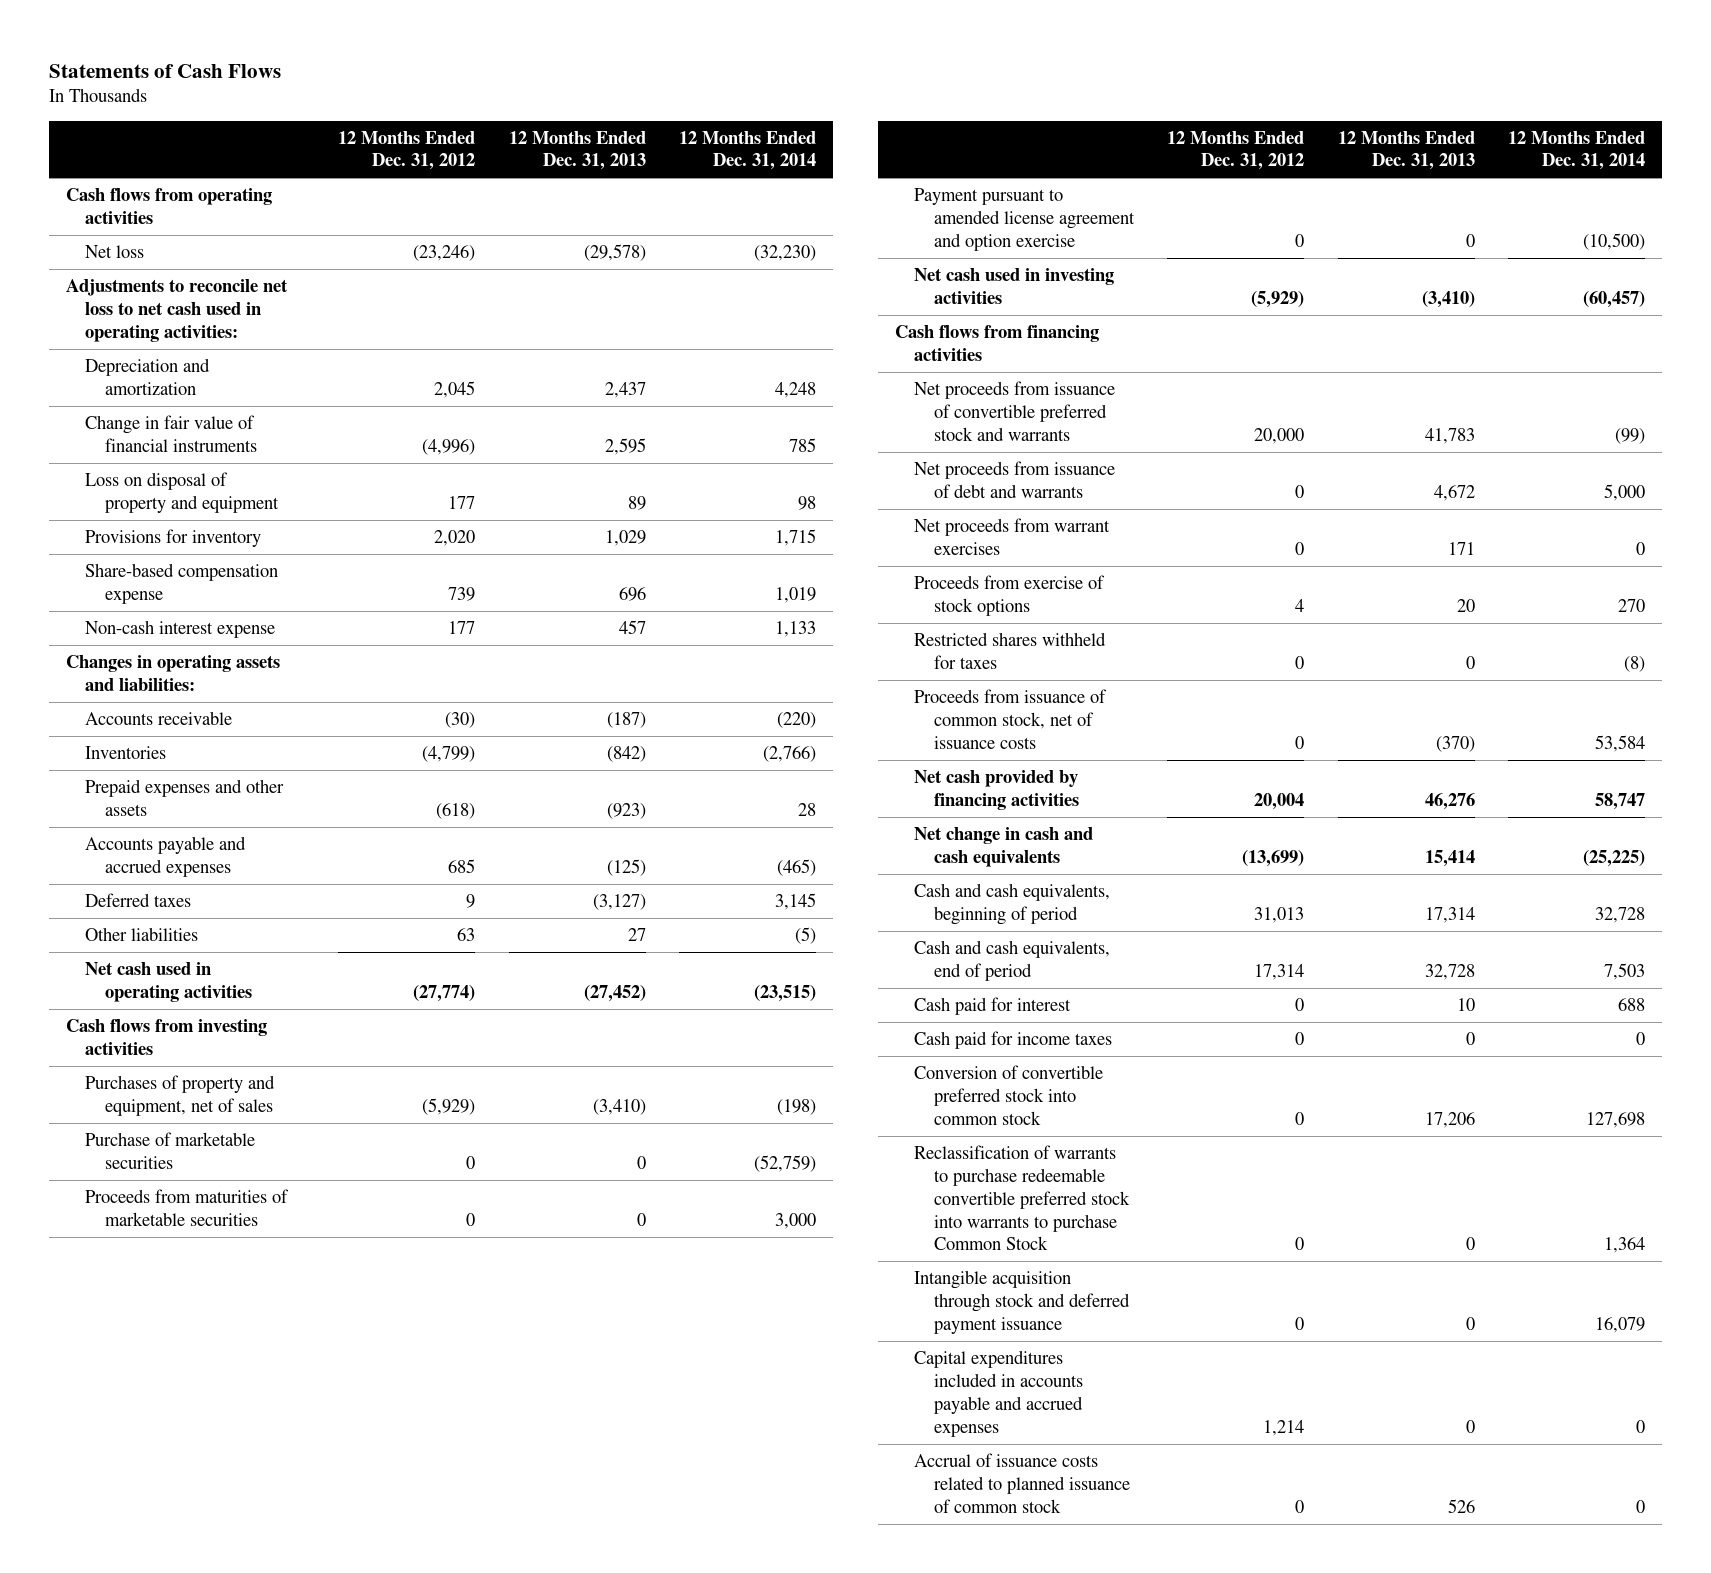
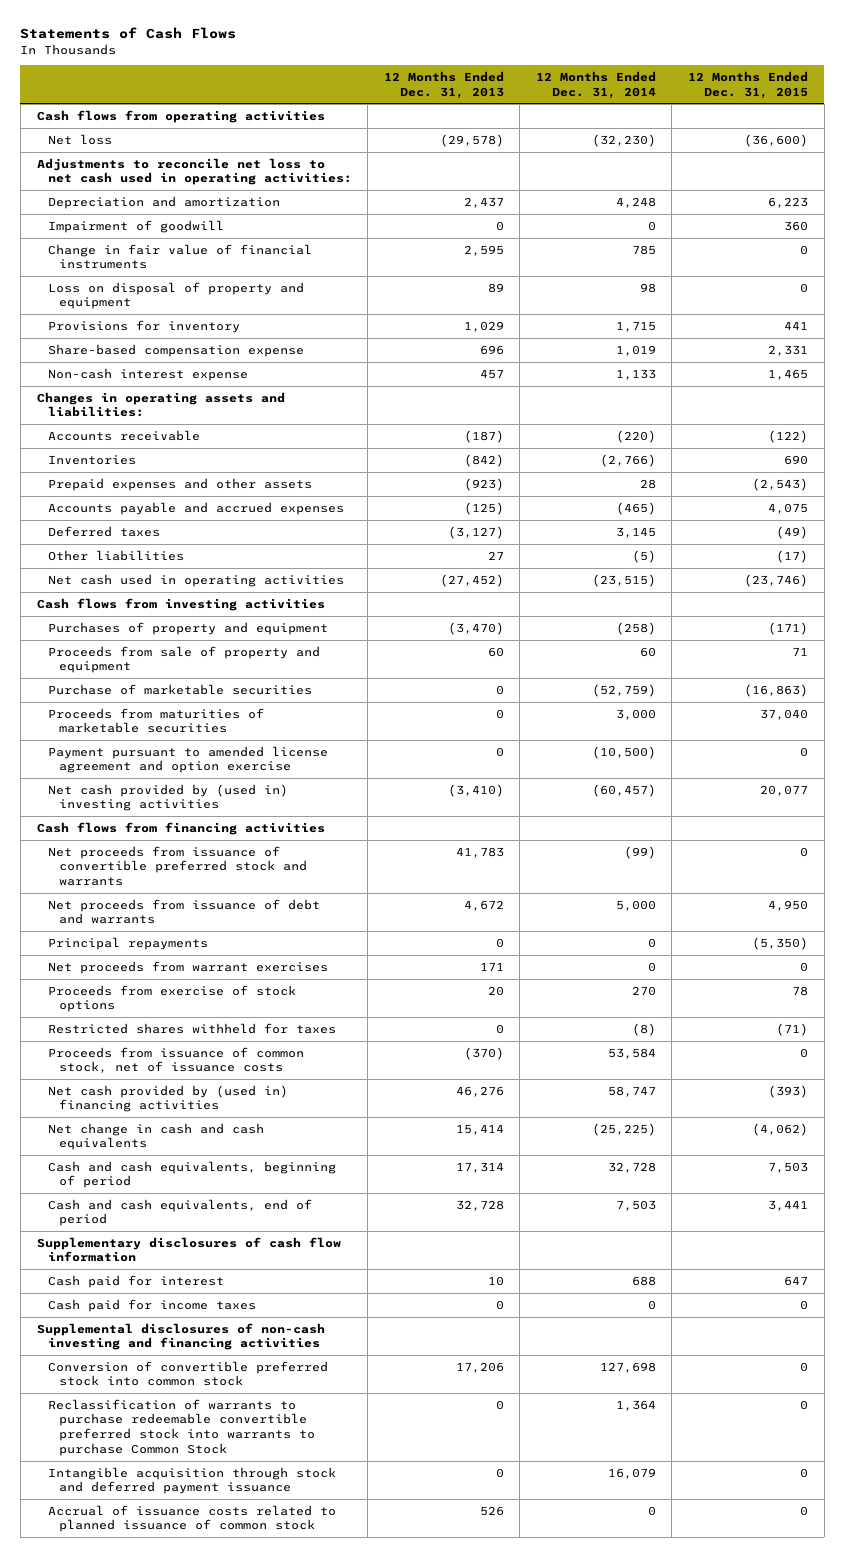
- | 12 Months Ended Dec. 31, 2012 | 12 Months Ended Dec. 31, 2013 | 12 Months Ended Dec. 31, 2014
+ | 12 Months Ended Dec. 31, 2013 | 12 Months Ended Dec. 31, 2014 | 12 Months Ended Dec. 31, 2015
+ Impairment of goodwill | 0 | 0 | 360
- Purchases of property and equipment, net of sales | (5,929) | (3,410) | (198)
+ Purchases of property and equipment | (3,470) | (258) | (171)
+ Proceeds from sale of property and equipment | 60 | 60 | 71
- Net cash used in investing activities | (5,929) | (3,410) | (60,457)
+ Net cash provided by (used in) investing activities | (3,410) | (60,457) | 20,077
+ Principal repayments | 0 | 0 | (5,350)
- Net cash provided by financing activities | 20,004 | 46,276 | 58,747
+ Net cash provided by (used in) financing activities | 46,276 | 58,747 | (393)
+ Supplementary disclosures of cash flow information
+ Supplemental disclosures of non-cash investing and financing activities
- Capital expenditures included in accounts payable and accrued expenses | 1,214 | 0 | 0

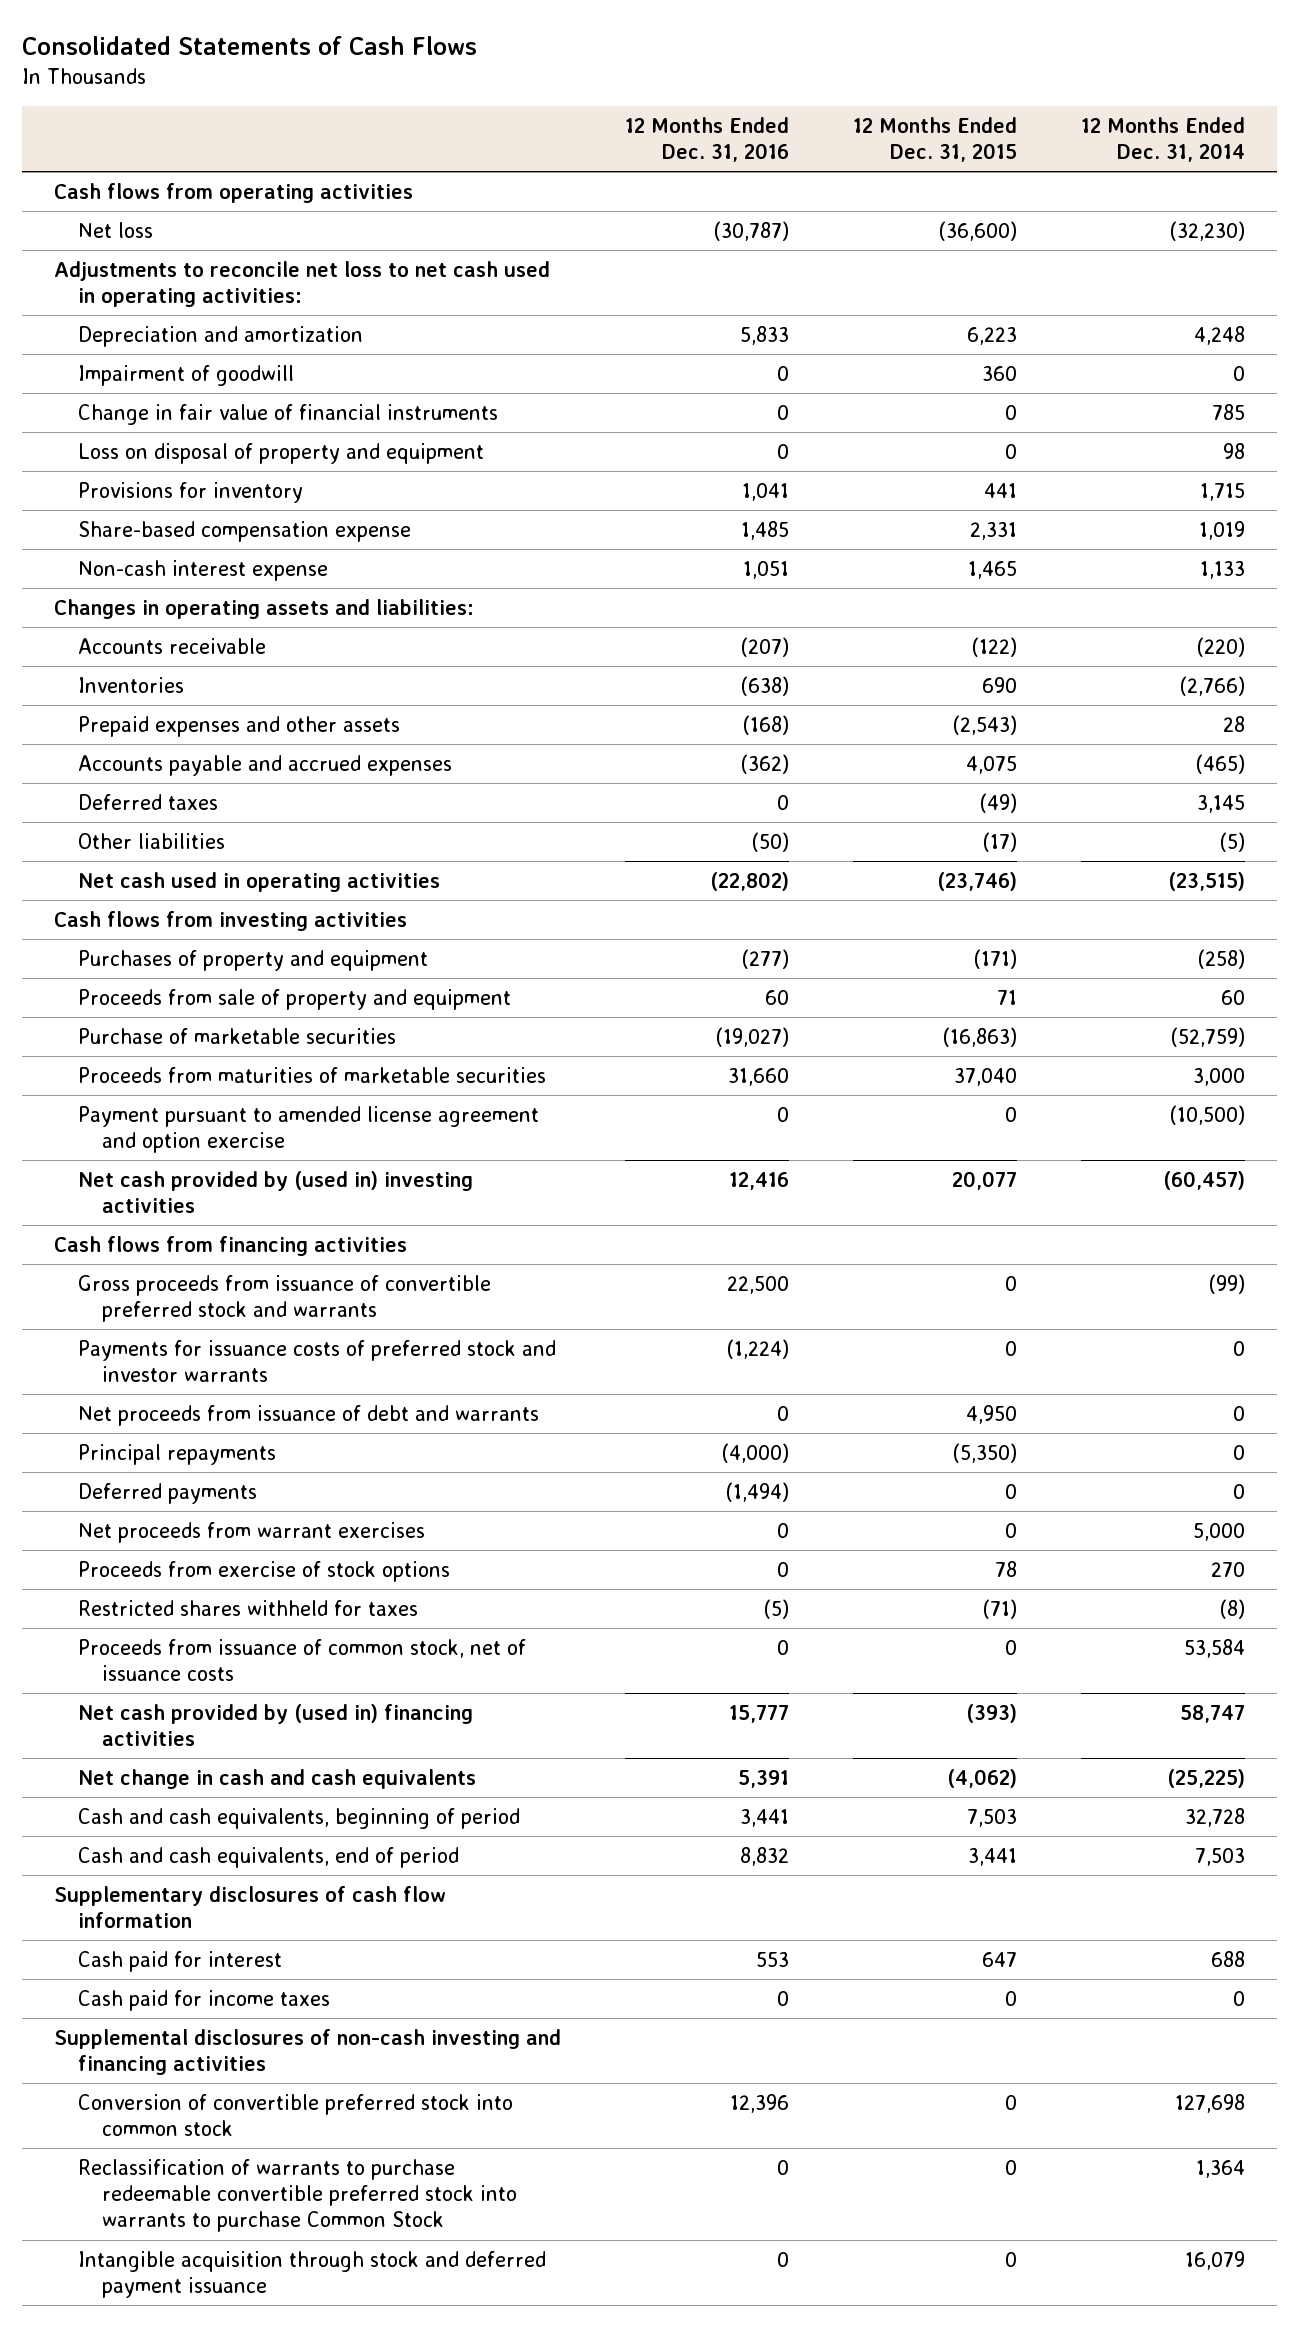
- Statements of Cash Flows
+ Consolidated Statements of Cash Flows
- | 12 Months Ended Dec. 31, 2013 | 12 Months Ended Dec. 31, 2014 | 12 Months Ended Dec. 31, 2015
+ | 12 Months Ended Dec. 31, 2016 | 12 Months Ended Dec. 31, 2015 | 12 Months Ended Dec. 31, 2014
- Net proceeds from issuance of convertible preferred stock and warrants | 41,783 | (99) | 0
- Net proceeds from issuance of debt and warrants | 4,672 | 5,000 | 4,950
+ Gross proceeds from issuance of convertible preferred stock and warrants | 22,500 | 0 | (99)
+ Payments for issuance costs of preferred stock and investor warrants | (1,224) | 0 | 0
+ Net proceeds from issuance of debt and warrants | 0 | 4,950 | 0
- Net proceeds from warrant exercises | 171 | 0 | 0
+ Deferred payments | (1,494) | 0 | 0
+ Net proceeds from warrant exercises | 0 | 0 | 5,000
- Accrual of issuance costs related to planned issuance of common stock | 526 | 0 | 0

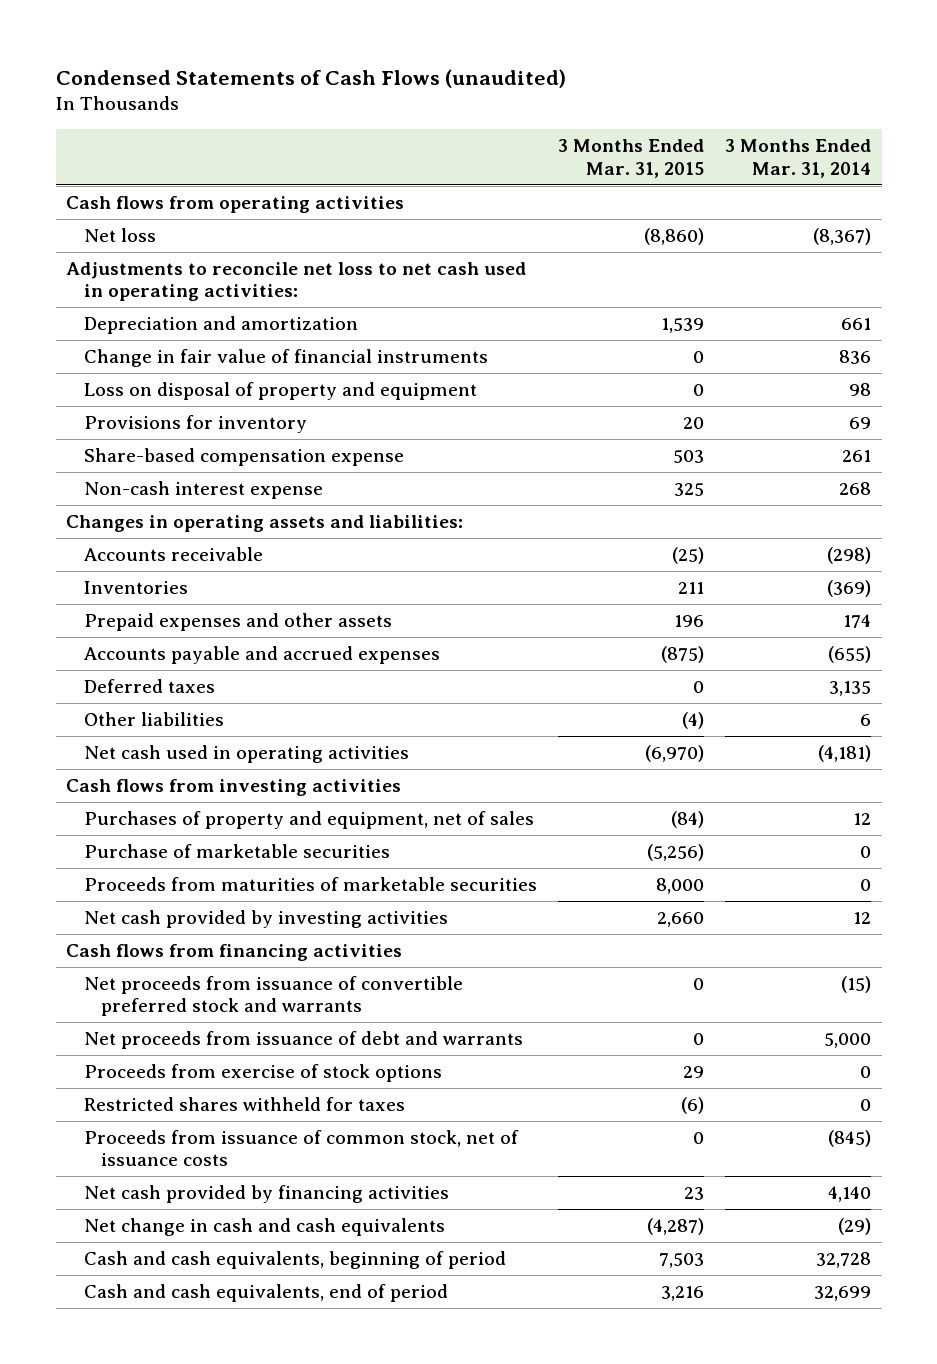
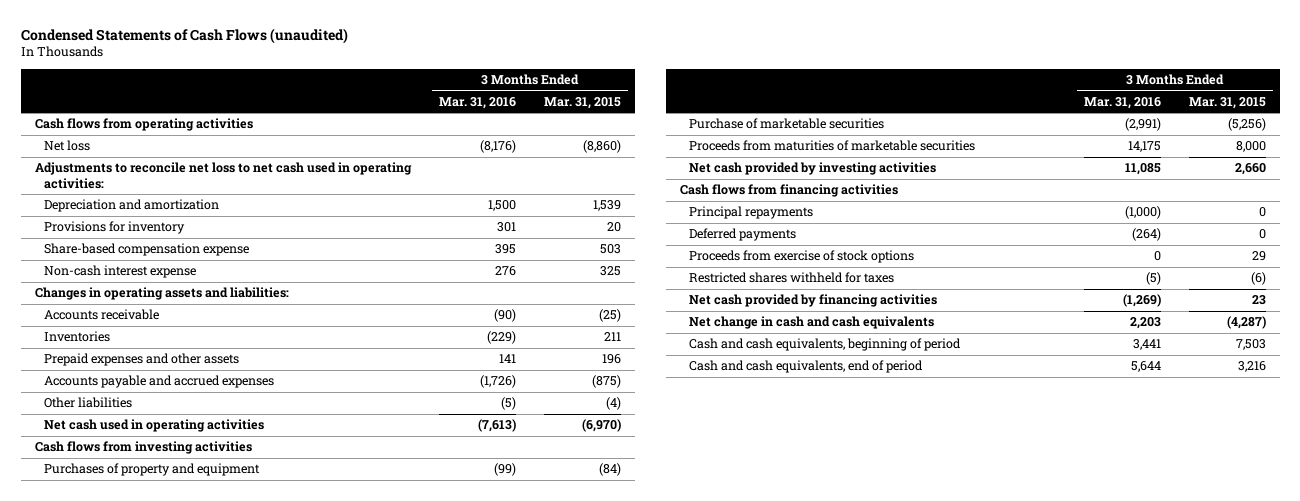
- | 3 Months Ended Mar. 31, 2015 | 3 Months Ended Mar. 31, 2014
+ | 3 Months Ended Mar. 31, 2016 | 3 Months Ended Mar. 31, 2015
- Change in fair value of financial instruments | 0 | 836
- Loss on disposal of property and equipment | 0 | 98
- Deferred taxes | 0 | 3,135
- Purchases of property and equipment, net of sales | (84) | 12
+ Purchases of property and equipment | (99) | (84)
- Net proceeds from issuance of convertible preferred stock and warrants | 0 | (15)
- Net proceeds from issuance of debt and warrants | 0 | 5,000
+ Principal repayments | (1,000) | 0
+ Deferred payments | (264) | 0
- Proceeds from issuance of common stock, net of issuance costs | 0 | (845)

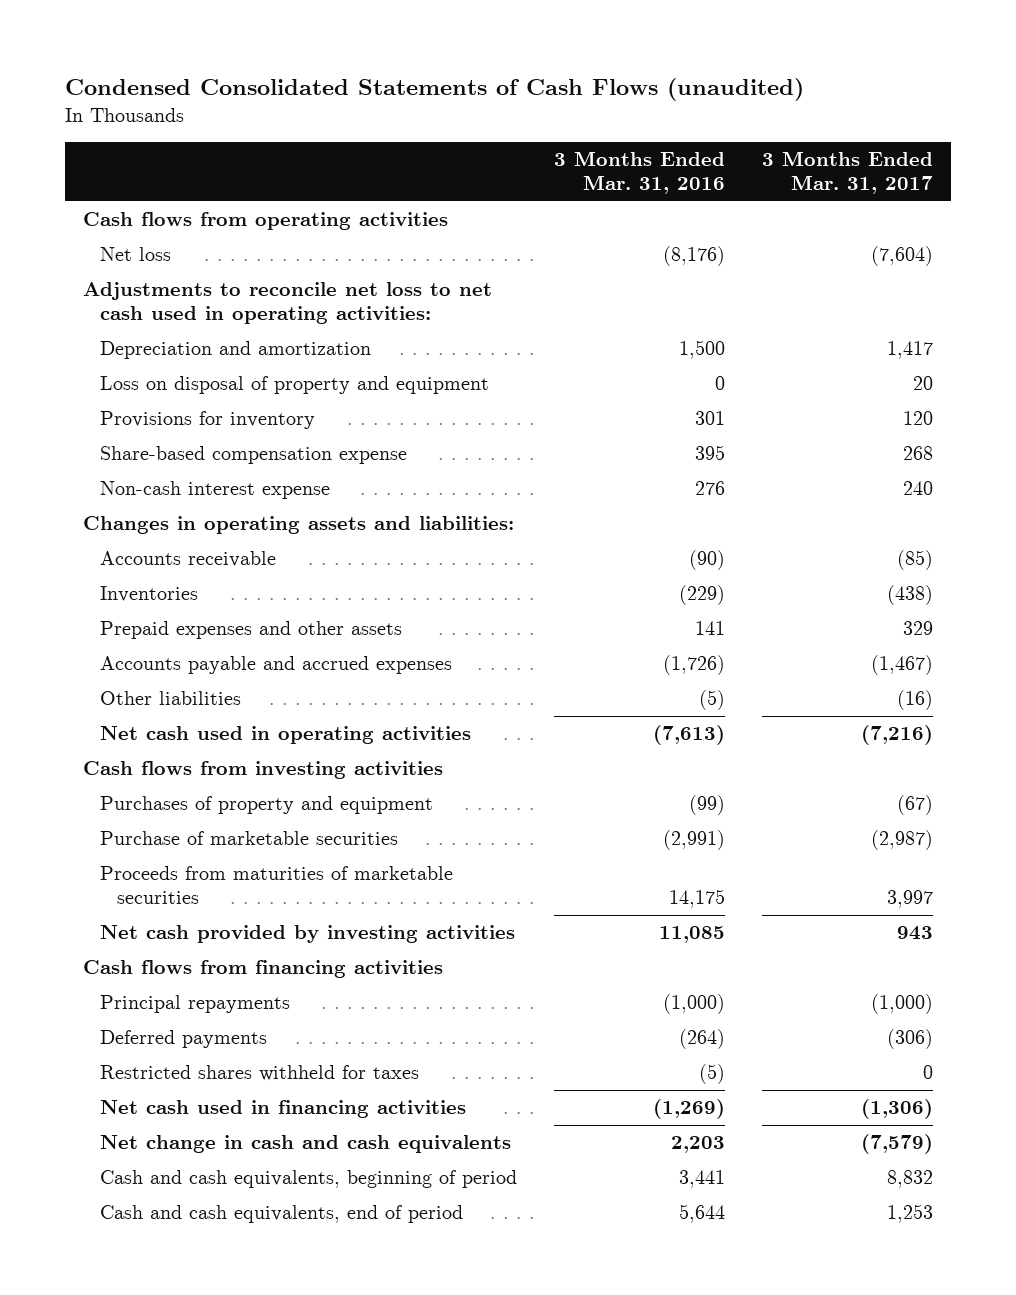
- Condensed Statements of Cash Flows (unaudited)
+ Condensed Consolidated Statements of Cash Flows (unaudited)
- | 3 Months Ended Mar. 31, 2016 | 3 Months Ended Mar. 31, 2015
+ | 3 Months Ended Mar. 31, 2016 | 3 Months Ended Mar. 31, 2017
+ Loss on disposal of property and equipment | 0 | 20
- Proceeds from exercise of stock options | 0 | 29
- Net cash provided by financing activities | (1,269) | 23
+ Net cash used in financing activities | (1,269) | (1,306)

